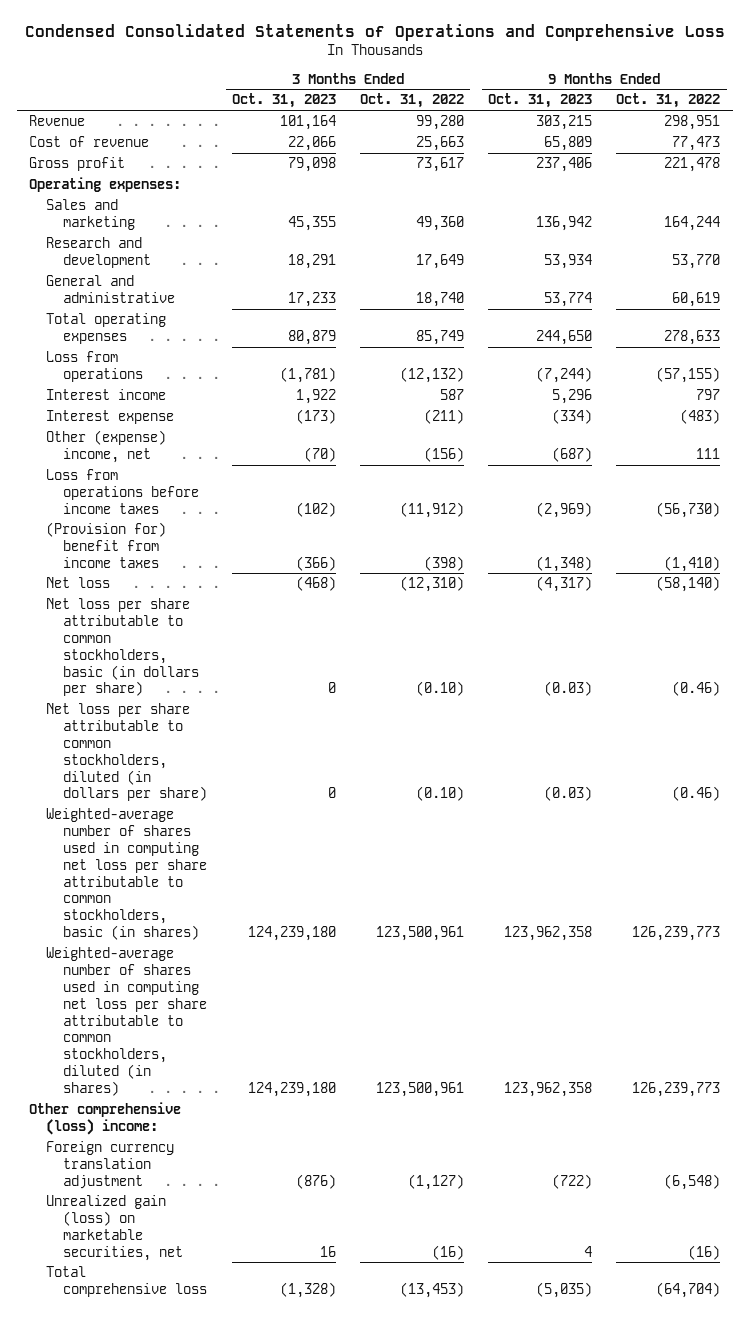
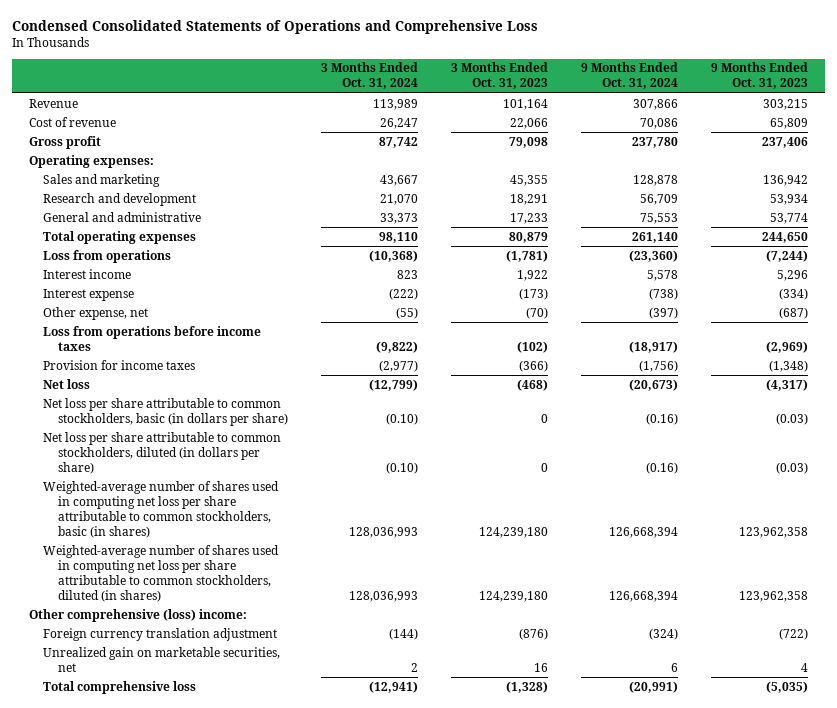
- | 3 Months Ended Oct. 31, 2023 | 3 Months Ended Oct. 31, 2022 | 9 Months Ended Oct. 31, 2023 | 9 Months Ended Oct. 31, 2022
+ | 3 Months Ended Oct. 31, 2024 | 3 Months Ended Oct. 31, 2023 | 9 Months Ended Oct. 31, 2024 | 9 Months Ended Oct. 31, 2023
- Other (expense) income, net | (70) | (156) | (687) | 111
+ Other expense, net | (55) | (70) | (397) | (687)
- (Provision for) benefit from income taxes | (366) | (398) | (1,348) | (1,410)
+ Provision for income taxes | (2,977) | (366) | (1,756) | (1,348)
- Unrealized gain (loss) on marketable securities, net | 16 | (16) | 4 | (16)
+ Unrealized gain on marketable securities, net | 2 | 16 | 6 | 4

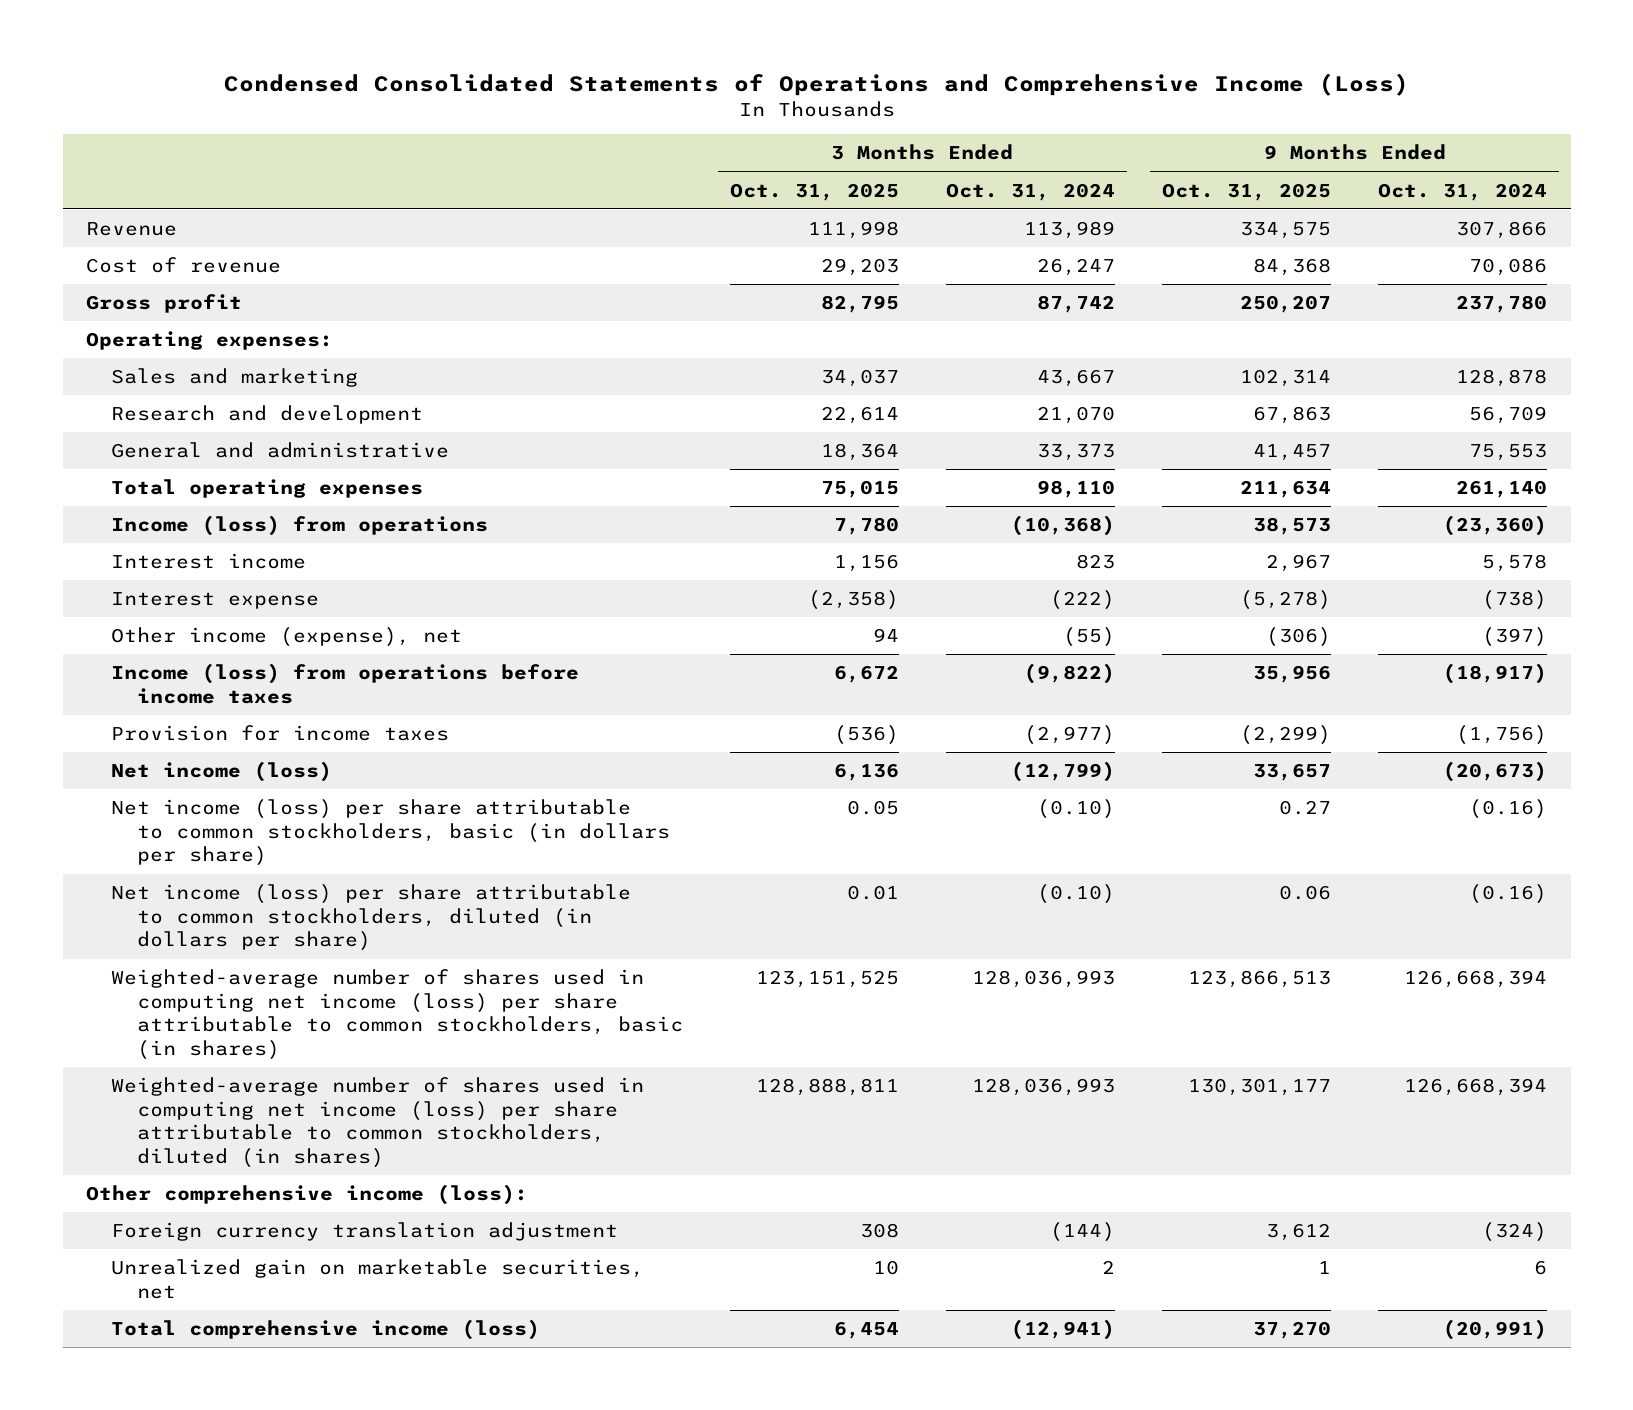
- Condensed Consolidated Statements of Operations and Comprehensive Loss
+ Condensed Consolidated Statements of Operations and Comprehensive Income (Loss)
- | 3 Months Ended Oct. 31, 2024 | 3 Months Ended Oct. 31, 2023 | 9 Months Ended Oct. 31, 2024 | 9 Months Ended Oct. 31, 2023
+ | 3 Months Ended Oct. 31, 2025 | 3 Months Ended Oct. 31, 2024 | 9 Months Ended Oct. 31, 2025 | 9 Months Ended Oct. 31, 2024
- Loss from operations | (10,368) | (1,781) | (23,360) | (7,244)
+ Income (loss) from operations | 7,780 | (10,368) | 38,573 | (23,360)
- Other expense, net | (55) | (70) | (397) | (687)
- Loss from operations before income taxes | (9,822) | (102) | (18,917) | (2,969)
+ Other income (expense), net | 94 | (55) | (306) | (397)
+ Income (loss) from operations before income taxes | 6,672 | (9,822) | 35,956 | (18,917)
- Net loss | (12,799) | (468) | (20,673) | (4,317)
- Net loss per share attributable to common stockholders, basic (in dollars per share) | (0.10) | 0 | (0.16) | (0.03)
- Net loss per share attributable to common stockholders, diluted (in dollars per share) | (0.10) | 0 | (0.16) | (0.03)
- Weighted-average number of shares used in computing net loss per share attributable to common stockholders, basic (in shares) | 128,036,993 | 124,239,180 | 126,668,394 | 123,962,358
- Weighted-average number of shares used in computing net loss per share attributable to common stockholders, diluted (in shares) | 128,036,993 | 124,239,180 | 126,668,394 | 123,962,358
- Other comprehensive (loss) income:
+ Net income (loss) | 6,136 | (12,799) | 33,657 | (20,673)
+ Net income (loss) per share attributable to common stockholders, basic (in dollars per share) | 0.05 | (0.10) | 0.27 | (0.16)
+ Net income (loss) per share attributable to common stockholders, diluted (in dollars per share) | 0.01 | (0.10) | 0.06 | (0.16)
+ Weighted-average number of shares used in computing net income (loss) per share attributable to common stockholders, basic (in shares) | 123,151,525 | 128,036,993 | 123,866,513 | 126,668,394
+ Weighted-average number of shares used in computing net income (loss) per share attributable to common stockholders, diluted (in shares) | 128,888,811 | 128,036,993 | 130,301,177 | 126,668,394
+ Other comprehensive income (loss):
- Total comprehensive loss | (12,941) | (1,328) | (20,991) | (5,035)
+ Total comprehensive income (loss) | 6,454 | (12,941) | 37,270 | (20,991)

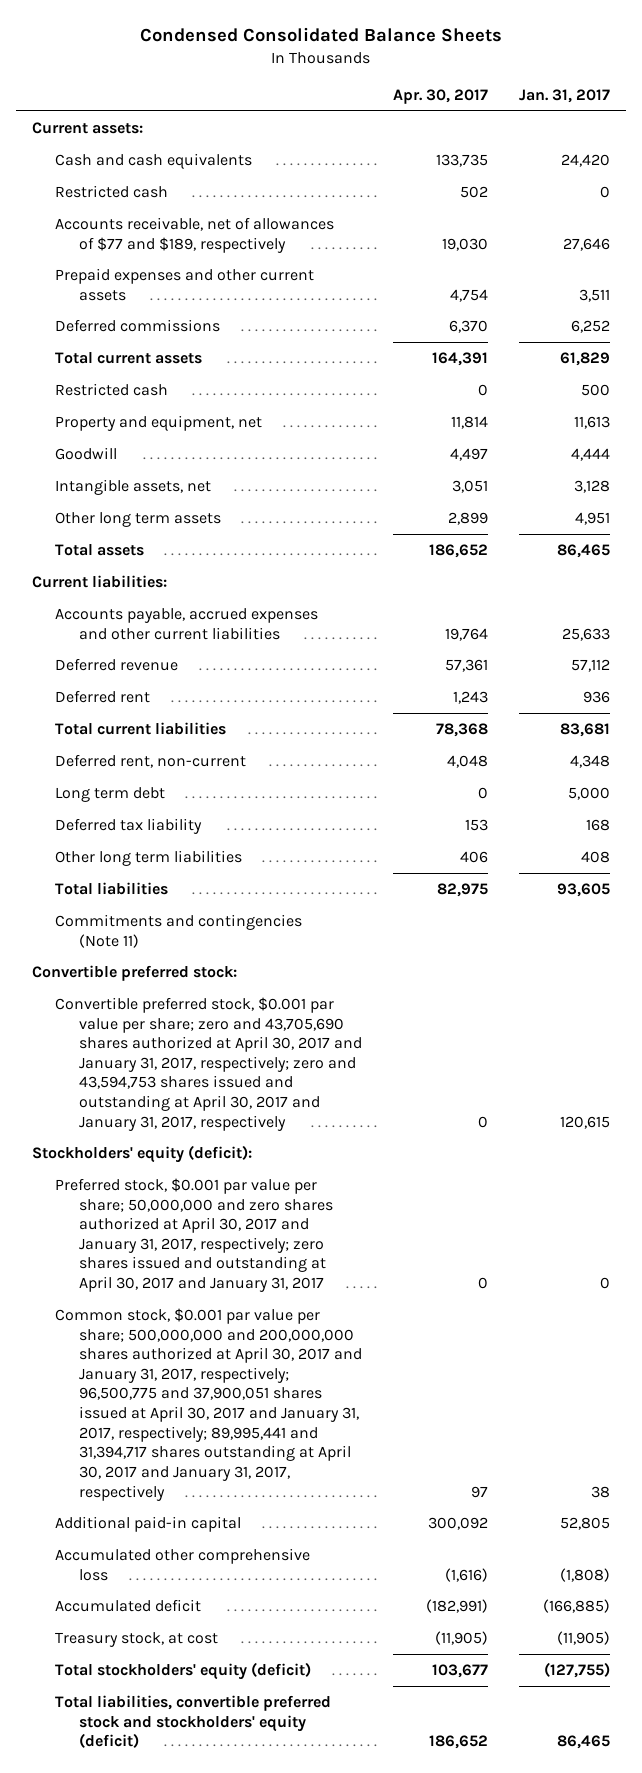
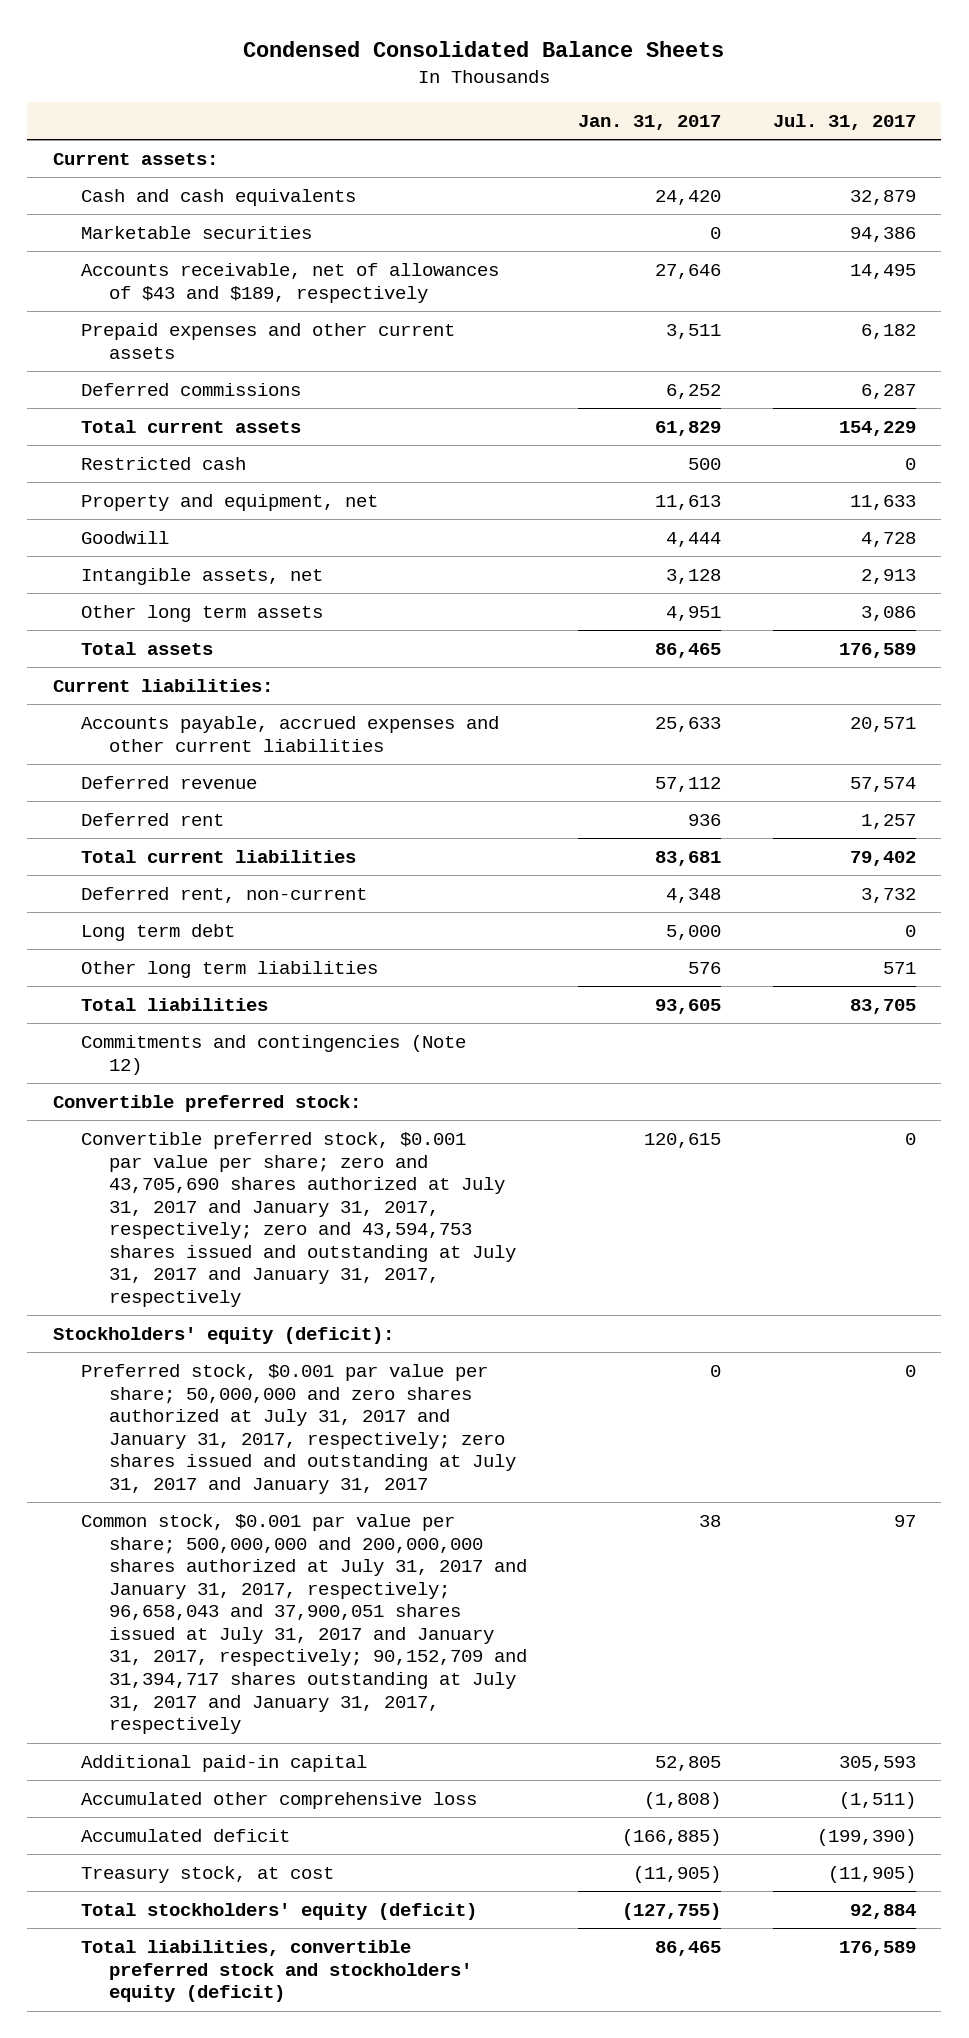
- | Apr. 30, 2017 | Jan. 31, 2017
+ | Jan. 31, 2017 | Jul. 31, 2017
- Restricted cash | 502 | 0
- Accounts receivable, net of allowances of $77 and $189, respectively | 19,030 | 27,646
+ Marketable securities | 0 | 94,386
+ Accounts receivable, net of allowances of $43 and $189, respectively | 27,646 | 14,495
- Deferred tax liability | 153 | 168
- Other long term liabilities | 406 | 408
+ Other long term liabilities | 576 | 571
- Commitments and contingencies (Note 11)
+ Commitments and contingencies (Note 12)
- Convertible preferred stock, $0.001 par value per share; zero and 43,705,690 shares authorized at April 30, 2017 and January 31, 2017, respectively; zero and 43,594,753 shares issued and outstanding at April 30, 2017 and January 31, 2017, respectively | 0 | 120,615
+ Convertible preferred stock, $0.001 par value per share; zero and 43,705,690 shares authorized at July 31, 2017 and January 31, 2017, respectively; zero and 43,594,753 shares issued and outstanding at July 31, 2017 and January 31, 2017, respectively | 120,615 | 0
- Preferred stock, $0.001 par value per share; 50,000,000 and zero shares authorized at April 30, 2017 and January 31, 2017, respectively; zero shares issued and outstanding at April 30, 2017 and January 31, 2017 | 0 | 0
- Common stock, $0.001 par value per share; 500,000,000 and 200,000,000 shares authorized at April 30, 2017 and January 31, 2017, respectively; 96,500,775 and 37,900,051 shares issued at April 30, 2017 and January 31, 2017, respectively; 89,995,441 and 31,394,717 shares outstanding at April 30, 2017 and January 31, 2017, respectively | 97 | 38
+ Preferred stock, $0.001 par value per share; 50,000,000 and zero shares authorized at July 31, 2017 and January 31, 2017, respectively; zero shares issued and outstanding at July 31, 2017 and January 31, 2017 | 0 | 0
+ Common stock, $0.001 par value per share; 500,000,000 and 200,000,000 shares authorized at July 31, 2017 and January 31, 2017, respectively; 96,658,043 and 37,900,051 shares issued at July 31, 2017 and January 31, 2017, respectively; 90,152,709 and 31,394,717 shares outstanding at July 31, 2017 and January 31, 2017, respectively | 38 | 97

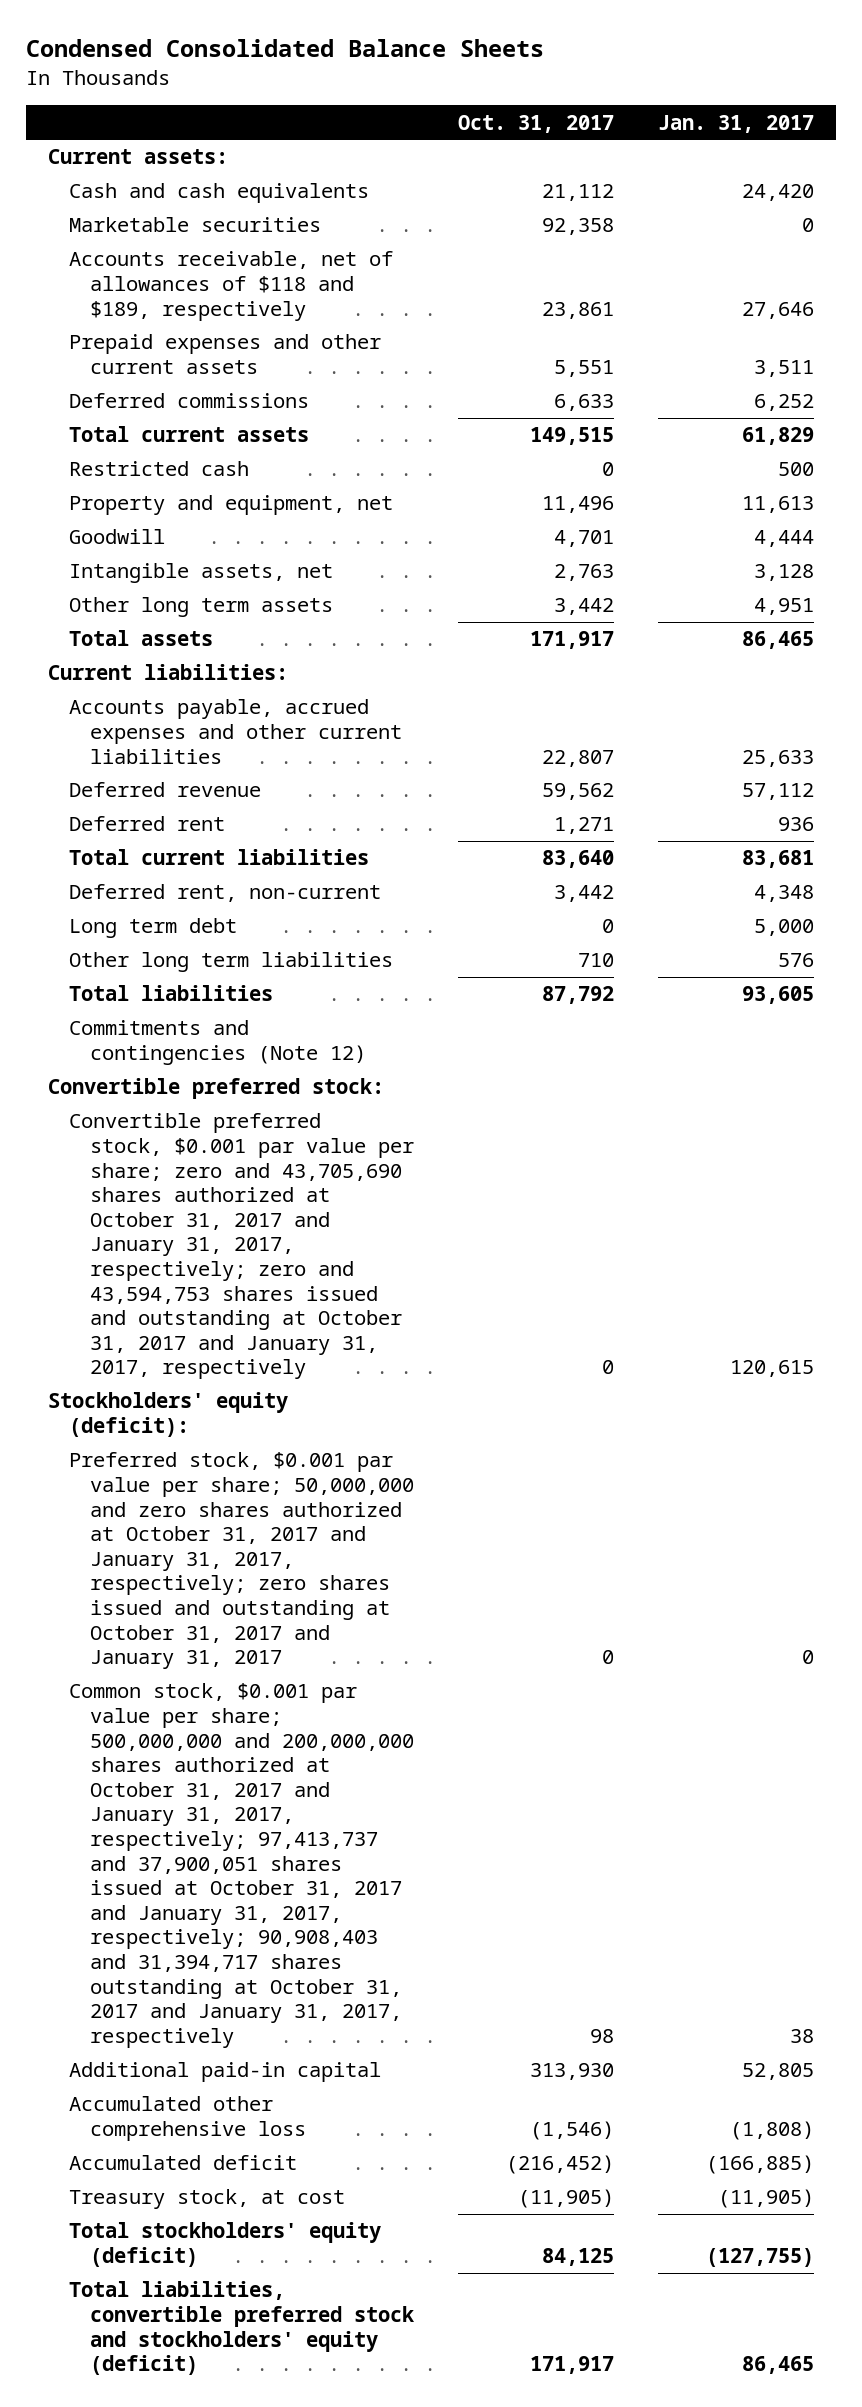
- | Jan. 31, 2017 | Jul. 31, 2017
+ | Oct. 31, 2017 | Jan. 31, 2017
- Accounts receivable, net of allowances of $43 and $189, respectively | 27,646 | 14,495
+ Accounts receivable, net of allowances of $118 and $189, respectively | 23,861 | 27,646
- Convertible preferred stock, $0.001 par value per share; zero and 43,705,690 shares authorized at July 31, 2017 and January 31, 2017, respectively; zero and 43,594,753 shares issued and outstanding at July 31, 2017 and January 31, 2017, respectively | 120,615 | 0
+ Convertible preferred stock, $0.001 par value per share; zero and 43,705,690 shares authorized at October 31, 2017 and January 31, 2017, respectively; zero and 43,594,753 shares issued and outstanding at October 31, 2017 and January 31, 2017, respectively | 0 | 120,615
- Preferred stock, $0.001 par value per share; 50,000,000 and zero shares authorized at July 31, 2017 and January 31, 2017, respectively; zero shares issued and outstanding at July 31, 2017 and January 31, 2017 | 0 | 0
- Common stock, $0.001 par value per share; 500,000,000 and 200,000,000 shares authorized at July 31, 2017 and January 31, 2017, respectively; 96,658,043 and 37,900,051 shares issued at July 31, 2017 and January 31, 2017, respectively; 90,152,709 and 31,394,717 shares outstanding at July 31, 2017 and January 31, 2017, respectively | 38 | 97
+ Preferred stock, $0.001 par value per share; 50,000,000 and zero shares authorized at October 31, 2017 and January 31, 2017, respectively; zero shares issued and outstanding at October 31, 2017 and January 31, 2017 | 0 | 0
+ Common stock, $0.001 par value per share; 500,000,000 and 200,000,000 shares authorized at October 31, 2017 and January 31, 2017, respectively; 97,413,737 and 37,900,051 shares issued at October 31, 2017 and January 31, 2017, respectively; 90,908,403 and 31,394,717 shares outstanding at October 31, 2017 and January 31, 2017, respectively | 98 | 38

